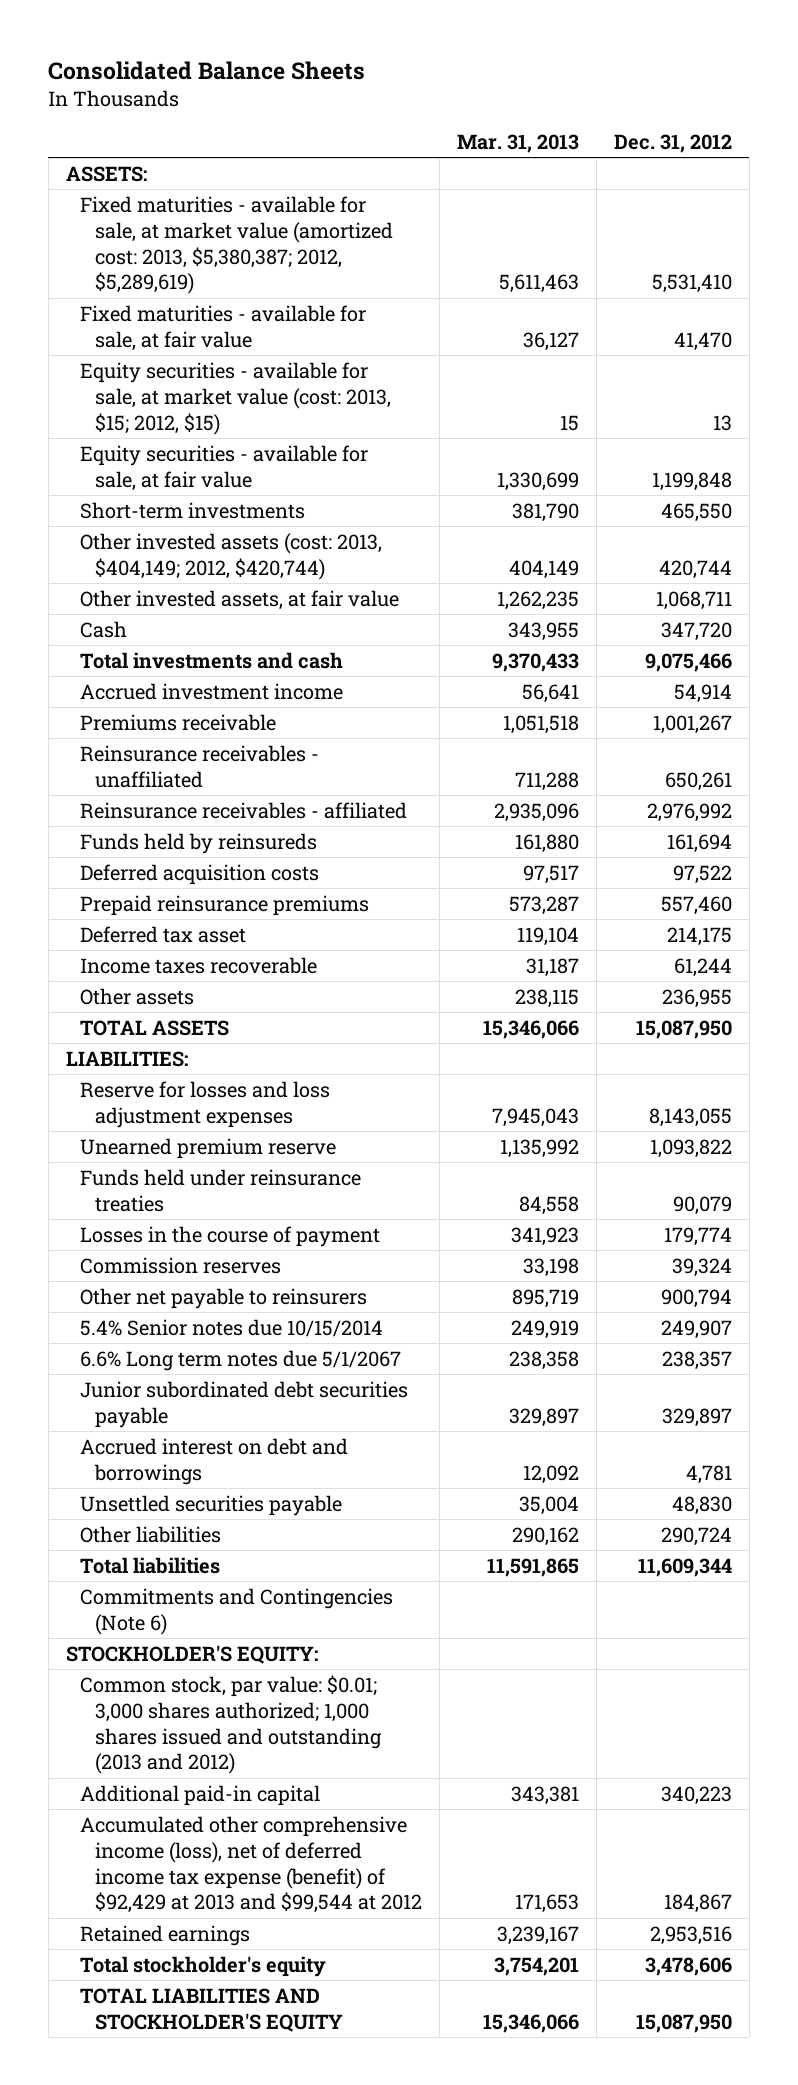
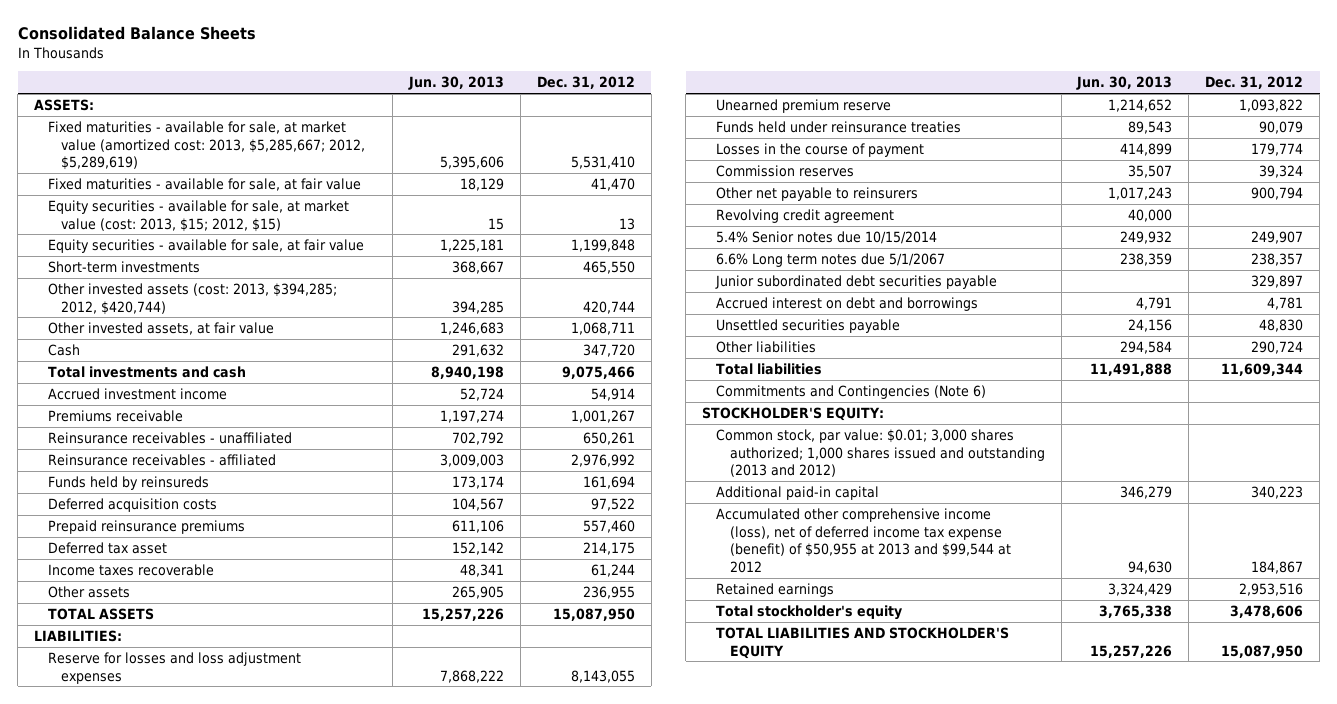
- | Mar. 31, 2013 | Dec. 31, 2012
+ | Jun. 30, 2013 | Dec. 31, 2012
- Fixed maturities - available for sale, at market value (amortized cost: 2013, $5,380,387; 2012, $5,289,619) | 5,611,463 | 5,531,410
+ Fixed maturities - available for sale, at market value (amortized cost: 2013, $5,285,667; 2012, $5,289,619) | 5,395,606 | 5,531,410
- Other invested assets (cost: 2013, $404,149; 2012, $420,744) | 404,149 | 420,744
+ Other invested assets (cost: 2013, $394,285; 2012, $420,744) | 394,285 | 420,744
+ Revolving credit agreement | 40,000 |
- Accumulated other comprehensive income (loss), net of deferred income tax expense (benefit) of $92,429 at 2013 and $99,544 at 2012 | 171,653 | 184,867
+ Accumulated other comprehensive income (loss), net of deferred income tax expense (benefit) of $50,955 at 2013 and $99,544 at 2012 | 94,630 | 184,867

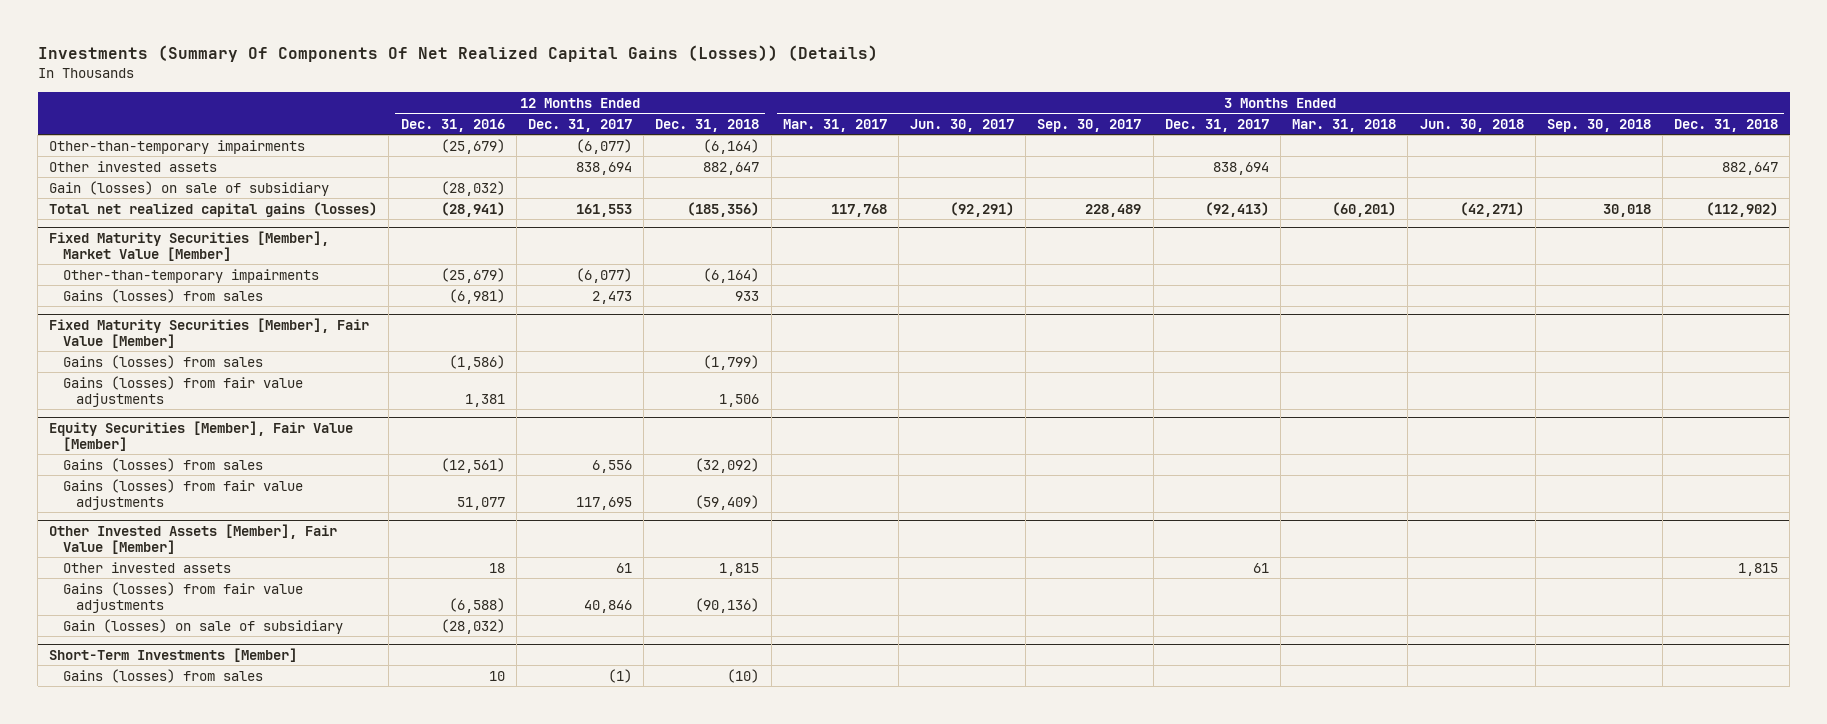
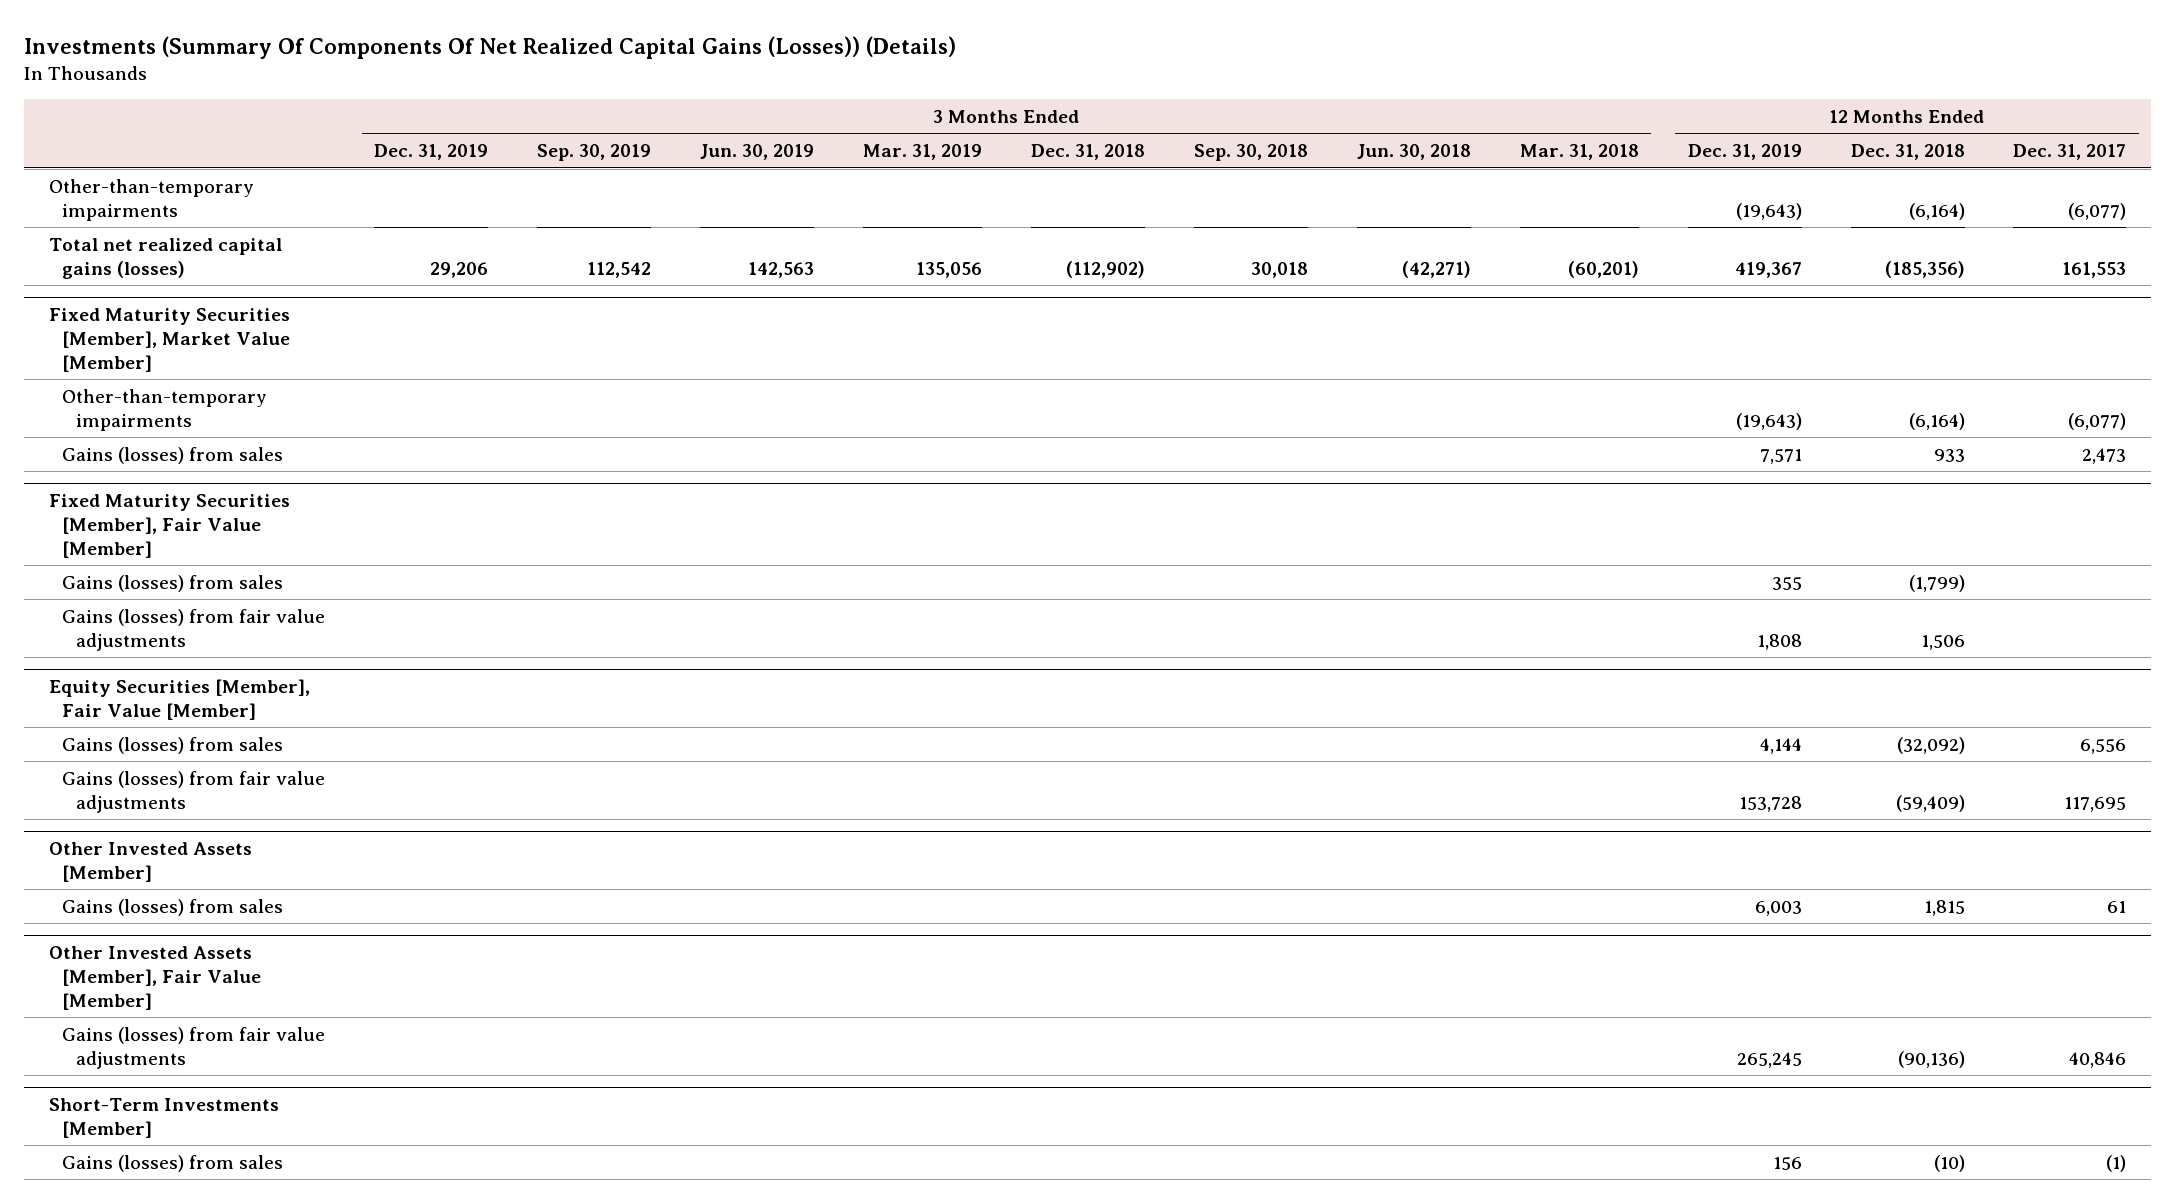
- | 12 Months Ended Dec. 31, 2016 | 12 Months Ended Dec. 31, 2017 | 12 Months Ended Dec. 31, 2018 | 3 Months Ended Mar. 31, 2017 | 3 Months Ended Jun. 30, 2017 | 3 Months Ended Sep. 30, 2017 | 3 Months Ended Dec. 31, 2017 | 3 Months Ended Mar. 31, 2018 | 3 Months Ended Jun. 30, 2018 | 3 Months Ended Sep. 30, 2018 | 3 Months Ended Dec. 31, 2018
+ | 3 Months Ended Dec. 31, 2019 | 3 Months Ended Sep. 30, 2019 | 3 Months Ended Jun. 30, 2019 | 3 Months Ended Mar. 31, 2019 | 3 Months Ended Dec. 31, 2018 | 3 Months Ended Sep. 30, 2018 | 3 Months Ended Jun. 30, 2018 | 3 Months Ended Mar. 31, 2018 | 12 Months Ended Dec. 31, 2019 | 12 Months Ended Dec. 31, 2018 | 12 Months Ended Dec. 31, 2017
- Other invested assets | | 838,694 | 882,647 | | | | 838,694 | | | | 882,647
- Gain (losses) on sale of subsidiary | (28,032) | | | | | | | | | |
+ Other Invested Assets [Member]
+ Gains (losses) from sales | | | | | | | | | 6,003 | 1,815 | 61
@ Other Invested Assets [Member], Fair Value [Member]
- Other invested assets | 18 | 61 | 1,815 | | | | 61 | | | | 1,815
- Gain (losses) on sale of subsidiary | (28,032) | | | | | | | | | |

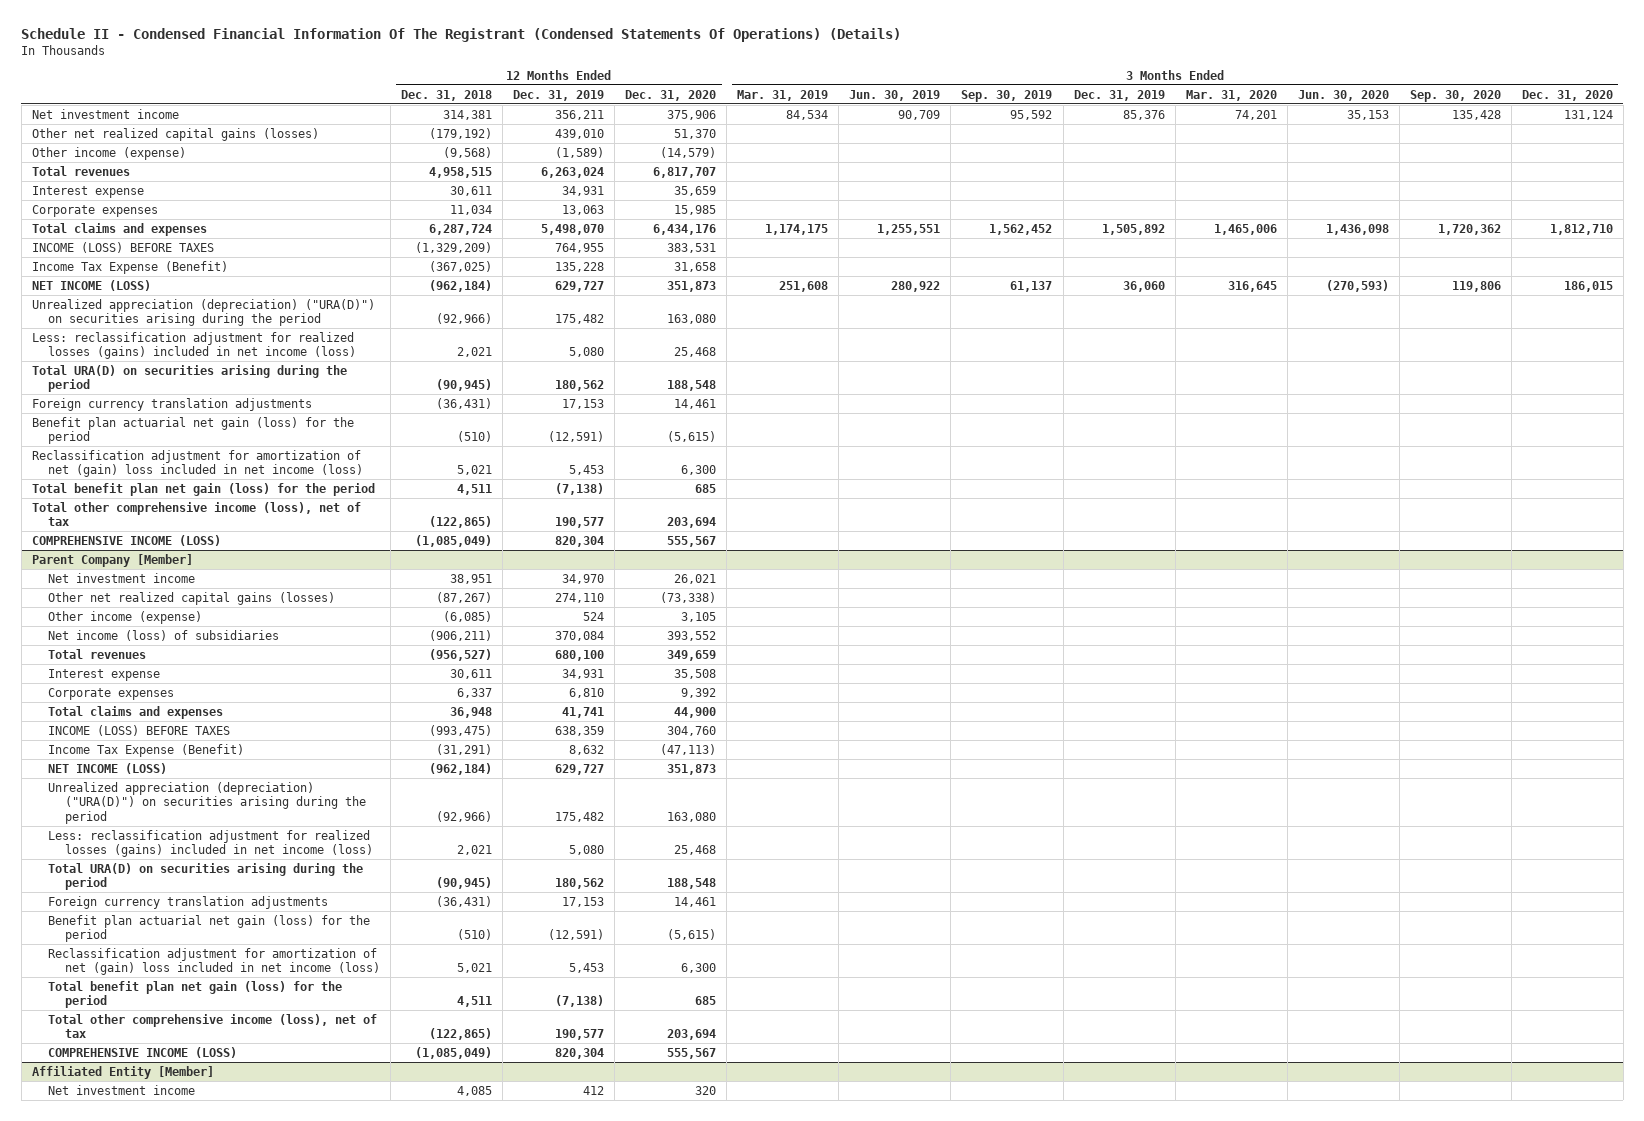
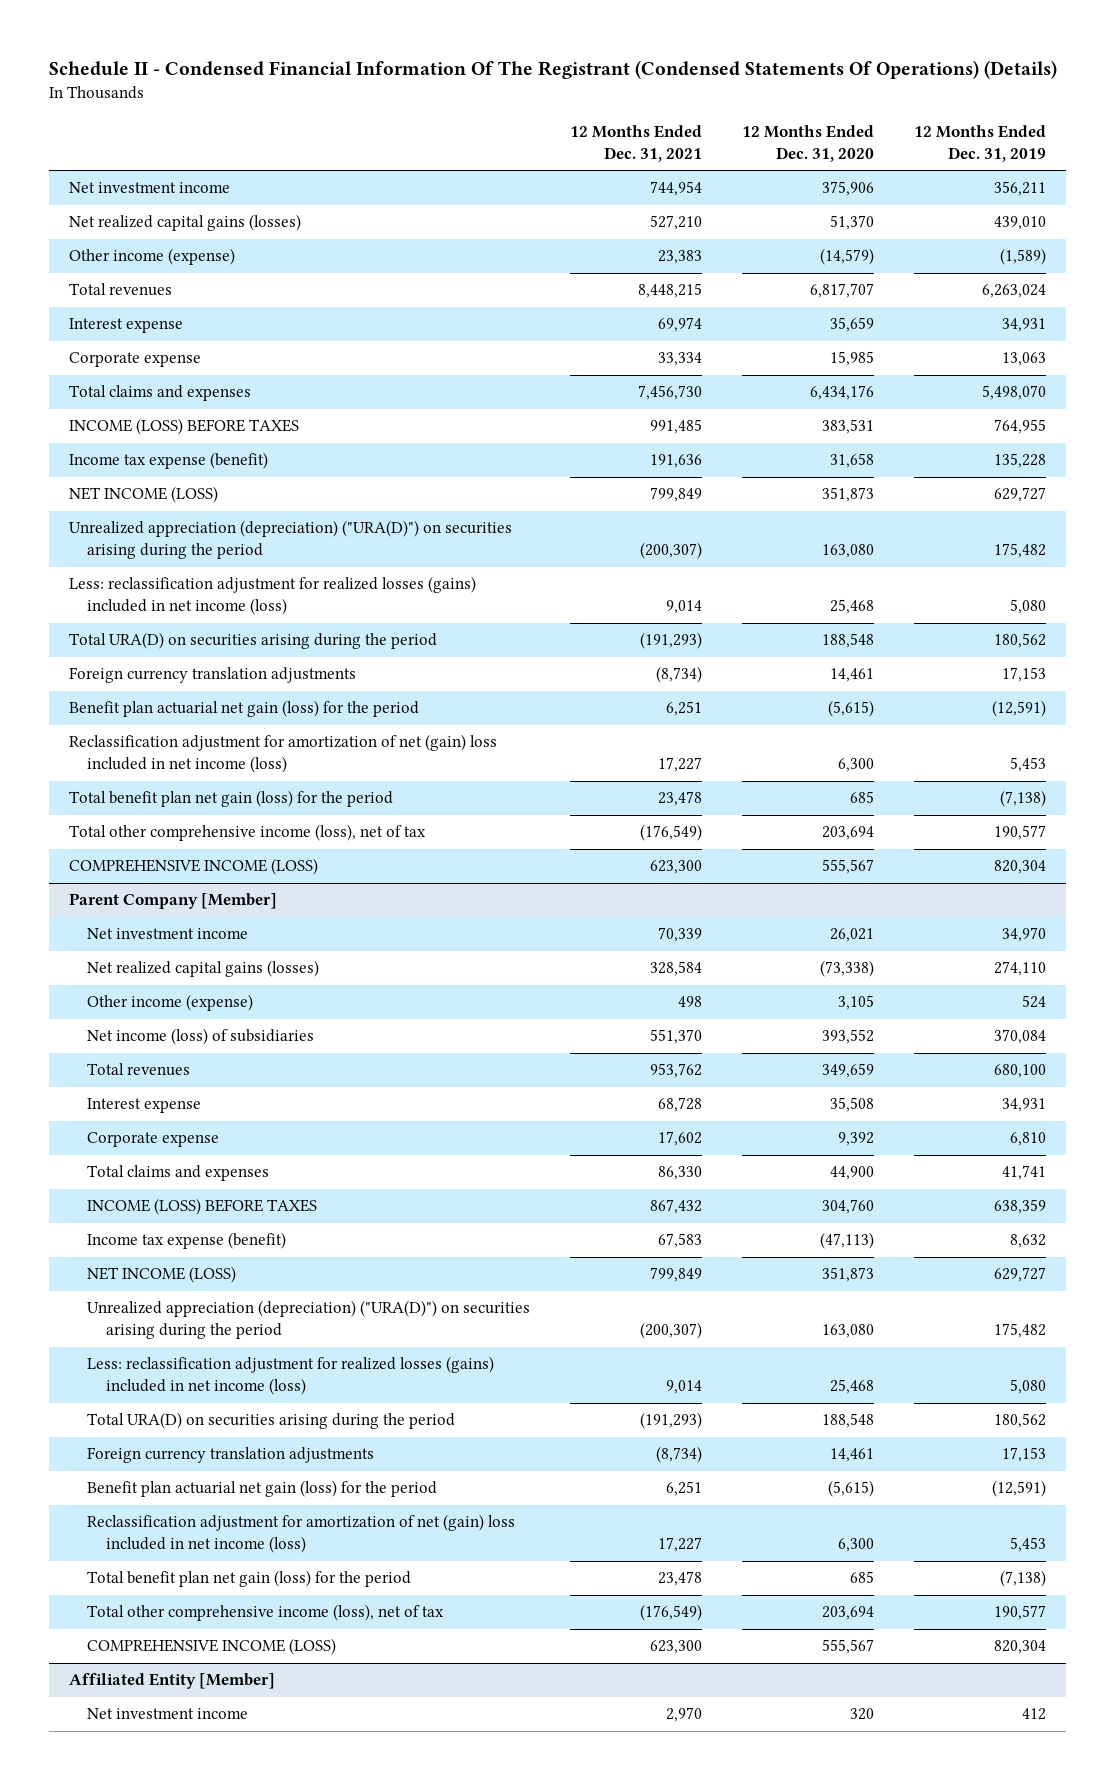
- | 12 Months Ended Dec. 31, 2018 | 12 Months Ended Dec. 31, 2019 | 12 Months Ended Dec. 31, 2020 | 3 Months Ended Mar. 31, 2019 | 3 Months Ended Jun. 30, 2019 | 3 Months Ended Sep. 30, 2019 | 3 Months Ended Dec. 31, 2019 | 3 Months Ended Mar. 31, 2020 | 3 Months Ended Jun. 30, 2020 | 3 Months Ended Sep. 30, 2020 | 3 Months Ended Dec. 31, 2020
+ | 12 Months Ended Dec. 31, 2021 | 12 Months Ended Dec. 31, 2020 | 12 Months Ended Dec. 31, 2019
- Other net realized capital gains (losses) | (179,192) | 439,010 | 51,370 | | | | | | | |
+ Net realized capital gains (losses) | 527,210 | 51,370 | 439,010
- Corporate expenses | 11,034 | 13,063 | 15,985 | | | | | | | |
+ Corporate expense | 33,334 | 15,985 | 13,063
- Income Tax Expense (Benefit) | (367,025) | 135,228 | 31,658 | | | | | | | |
+ Income tax expense (benefit) | 191,636 | 31,658 | 135,228
@ Parent Company [Member]
- Other net realized capital gains (losses) | (87,267) | 274,110 | (73,338) | | | | | | | |
+ Net realized capital gains (losses) | 328,584 | (73,338) | 274,110
- Corporate expenses | 6,337 | 6,810 | 9,392 | | | | | | | |
+ Corporate expense | 17,602 | 9,392 | 6,810
- Income Tax Expense (Benefit) | (31,291) | 8,632 | (47,113) | | | | | | | |
+ Income tax expense (benefit) | 67,583 | (47,113) | 8,632

